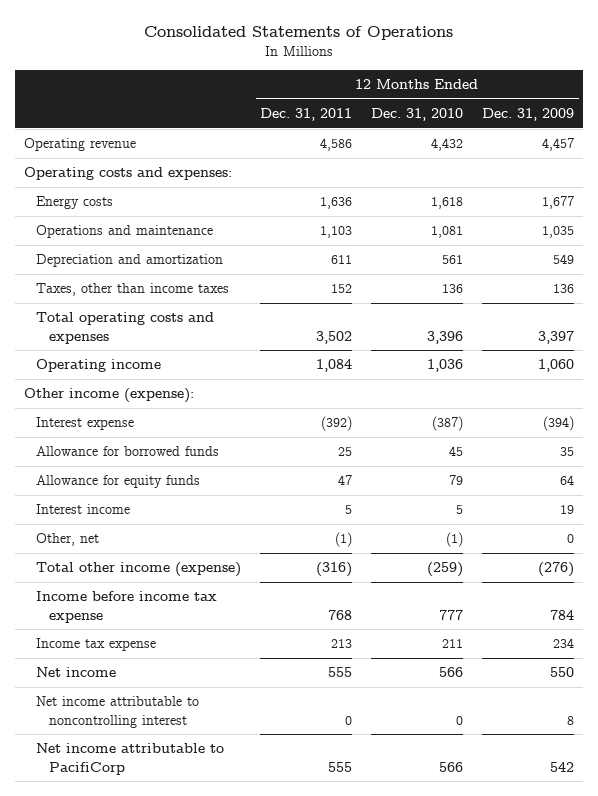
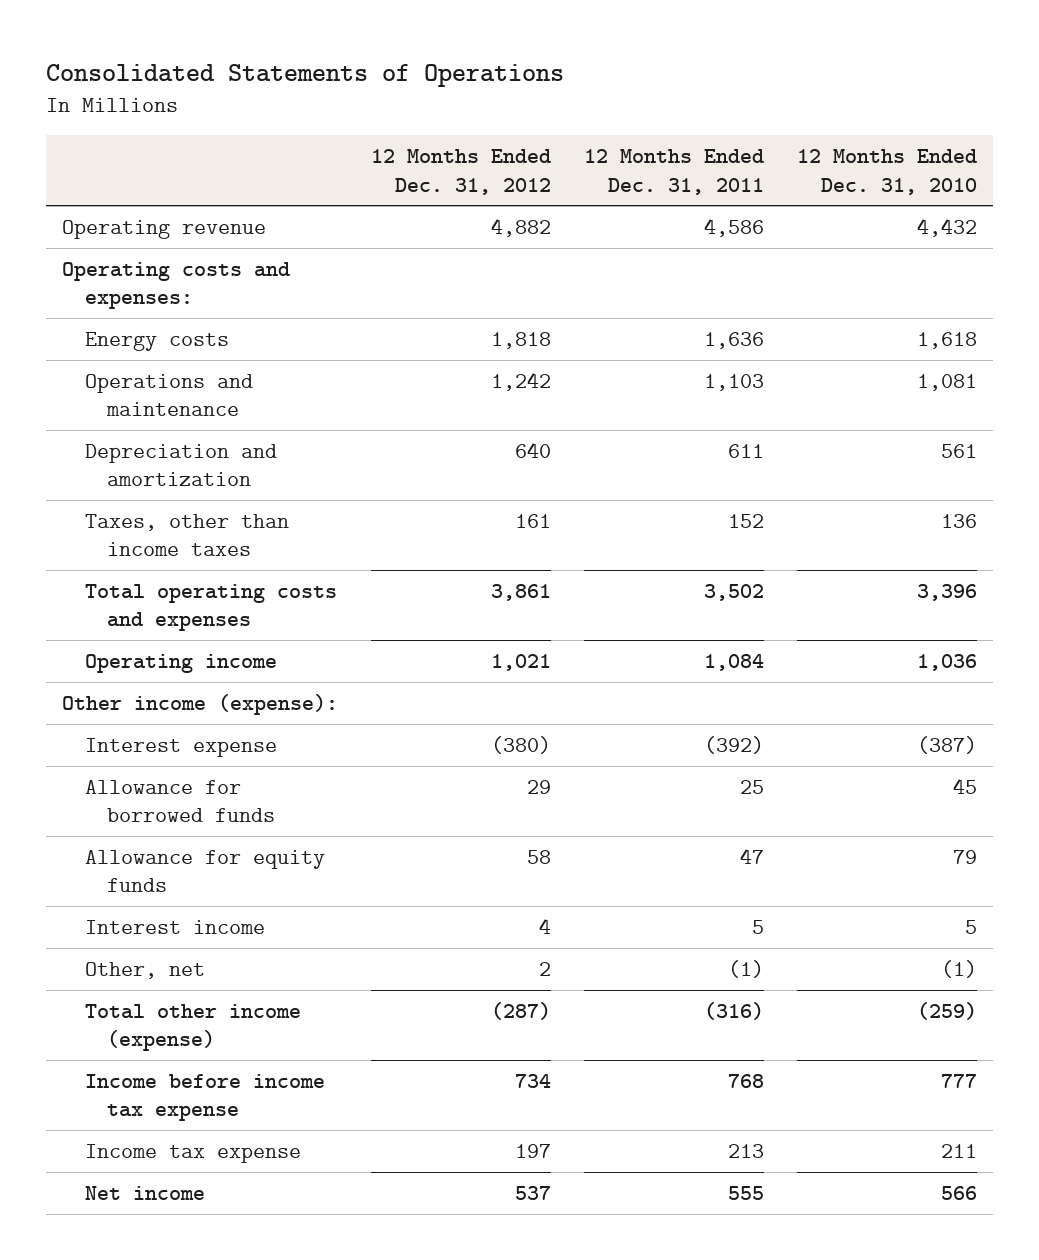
- | 12 Months Ended Dec. 31, 2011 | 12 Months Ended Dec. 31, 2010 | 12 Months Ended Dec. 31, 2009
+ | 12 Months Ended Dec. 31, 2012 | 12 Months Ended Dec. 31, 2011 | 12 Months Ended Dec. 31, 2010
- Net income attributable to noncontrolling interest | 0 | 0 | 8
- Net income attributable to PacifiCorp | 555 | 566 | 542

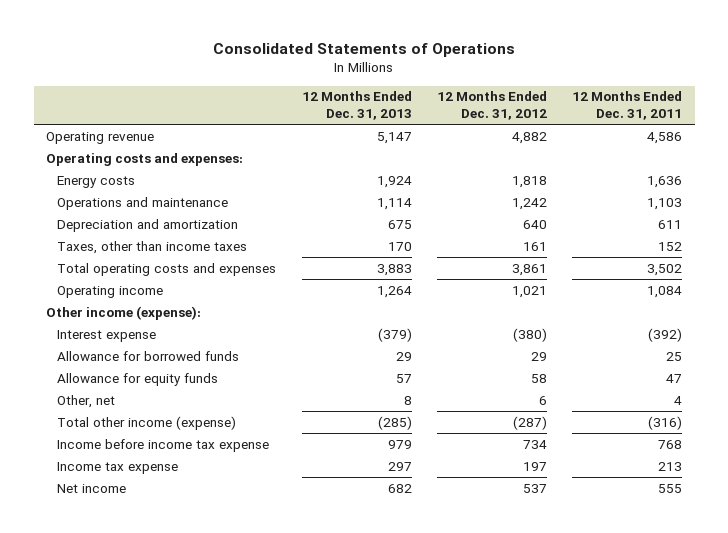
- | 12 Months Ended Dec. 31, 2012 | 12 Months Ended Dec. 31, 2011 | 12 Months Ended Dec. 31, 2010
+ | 12 Months Ended Dec. 31, 2013 | 12 Months Ended Dec. 31, 2012 | 12 Months Ended Dec. 31, 2011
- Interest income | 4 | 5 | 5
- Other, net | 2 | (1) | (1)
+ Other, net | 8 | 6 | 4

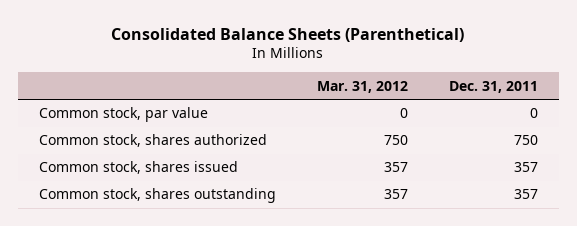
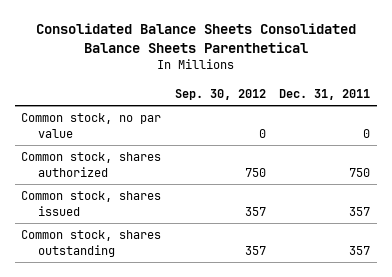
- Consolidated Balance Sheets (Parenthetical)
+ Consolidated Balance Sheets Consolidated Balance Sheets Parenthetical
- | Mar. 31, 2012 | Dec. 31, 2011
+ | Sep. 30, 2012 | Dec. 31, 2011
- Common stock, par value | 0 | 0
+ Common stock, no par value | 0 | 0

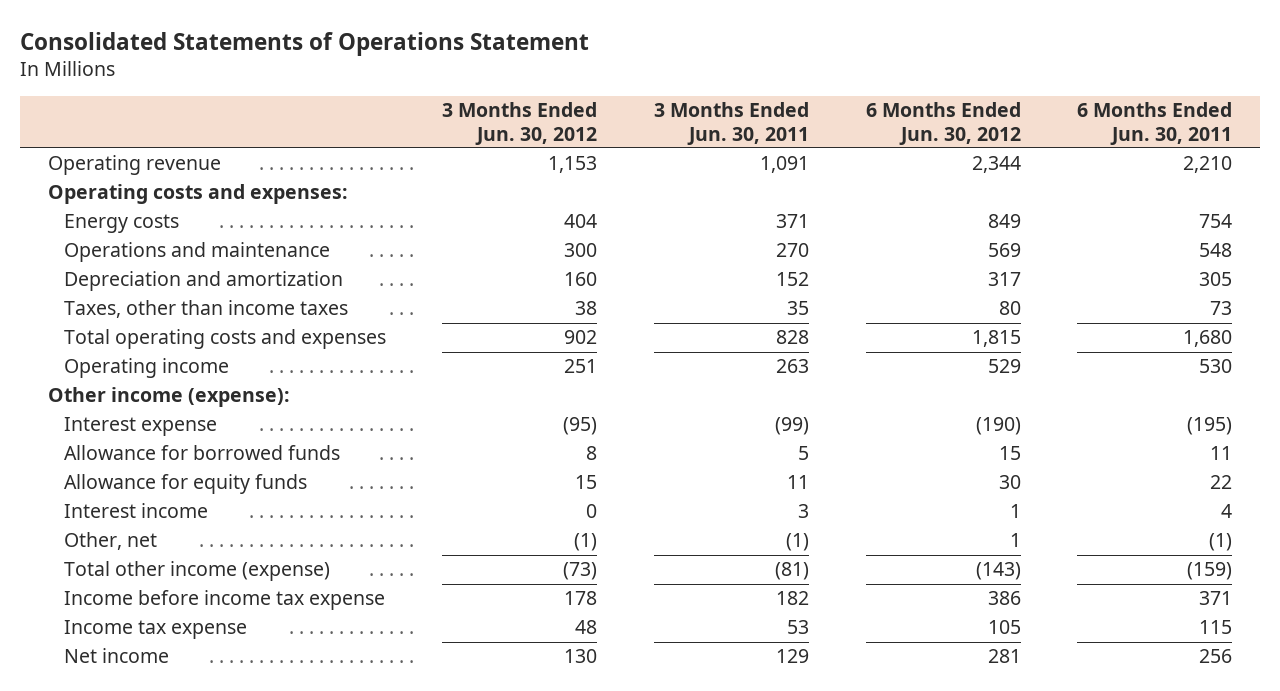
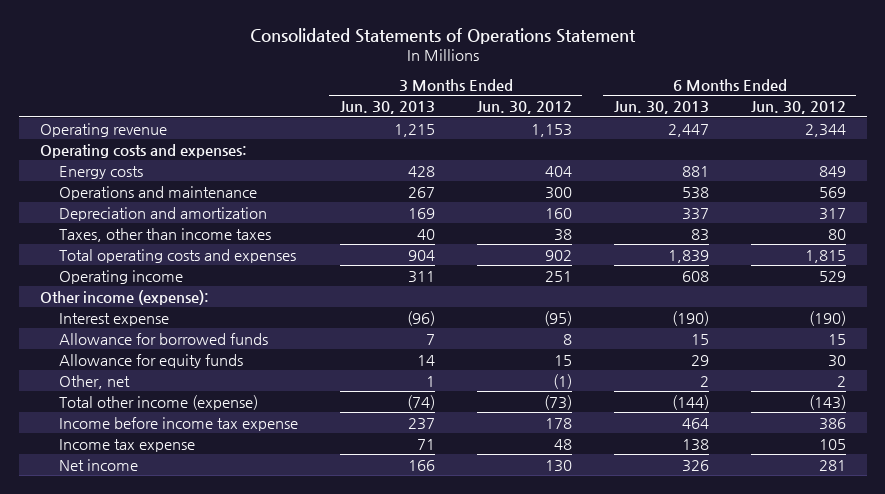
- | 3 Months Ended Jun. 30, 2012 | 3 Months Ended Jun. 30, 2011 | 6 Months Ended Jun. 30, 2012 | 6 Months Ended Jun. 30, 2011
+ | 3 Months Ended Jun. 30, 2013 | 3 Months Ended Jun. 30, 2012 | 6 Months Ended Jun. 30, 2013 | 6 Months Ended Jun. 30, 2012
- Interest income | 0 | 3 | 1 | 4
- Other, net | (1) | (1) | 1 | (1)
+ Other, net | 1 | (1) | 2 | 2

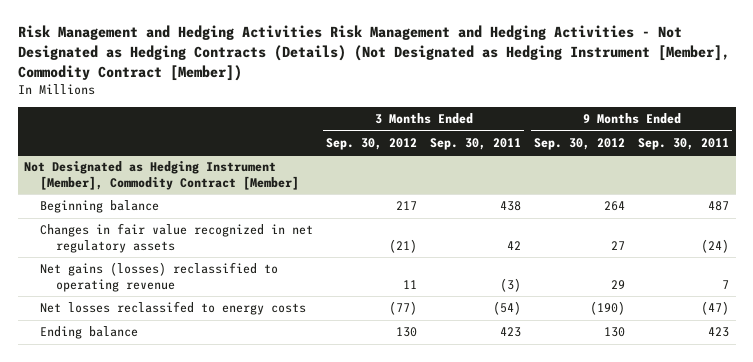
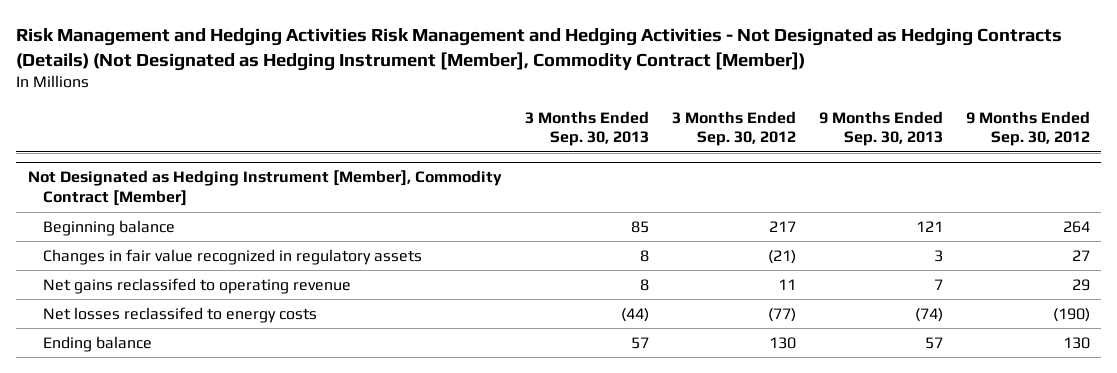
- | 3 Months Ended Sep. 30, 2012 | 3 Months Ended Sep. 30, 2011 | 9 Months Ended Sep. 30, 2012 | 9 Months Ended Sep. 30, 2011
+ | 3 Months Ended Sep. 30, 2013 | 3 Months Ended Sep. 30, 2012 | 9 Months Ended Sep. 30, 2013 | 9 Months Ended Sep. 30, 2012
@ Not Designated as Hedging Instrument [Member], Commodity Contract [Member]
- Changes in fair value recognized in net regulatory assets | (21) | 42 | 27 | (24)
- Net gains (losses) reclassified to operating revenue | 11 | (3) | 29 | 7
+ Changes in fair value recognized in regulatory assets | 8 | (21) | 3 | 27
+ Net gains reclassifed to operating revenue | 8 | 11 | 7 | 29

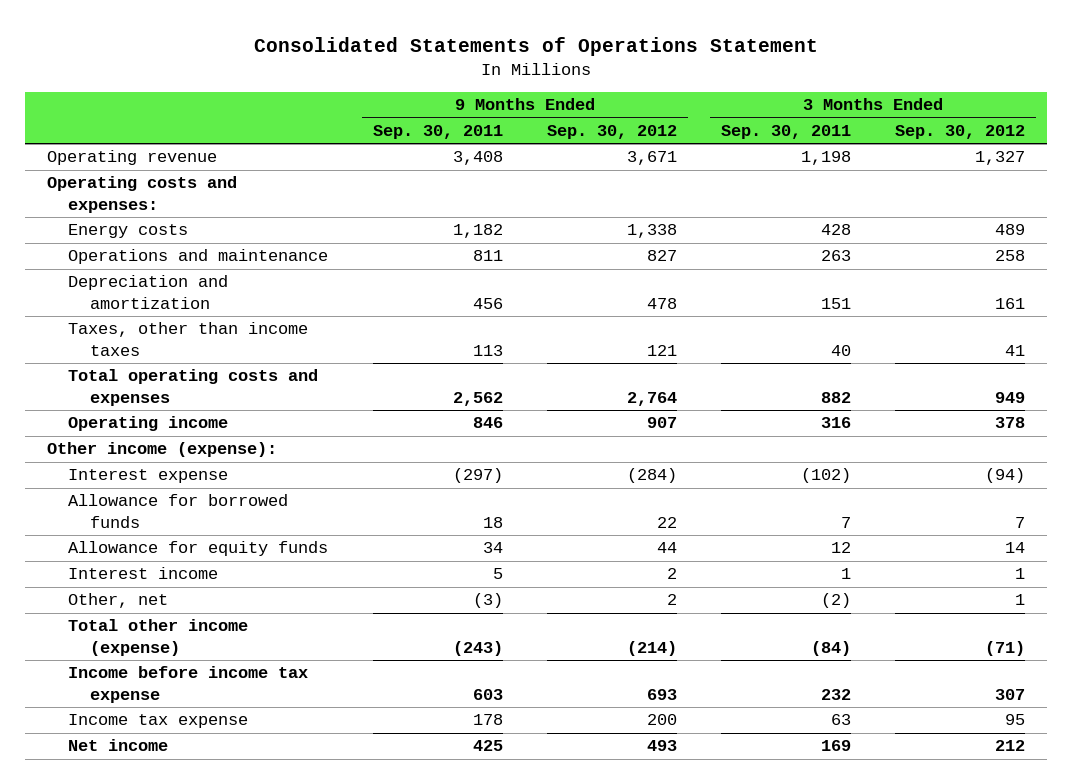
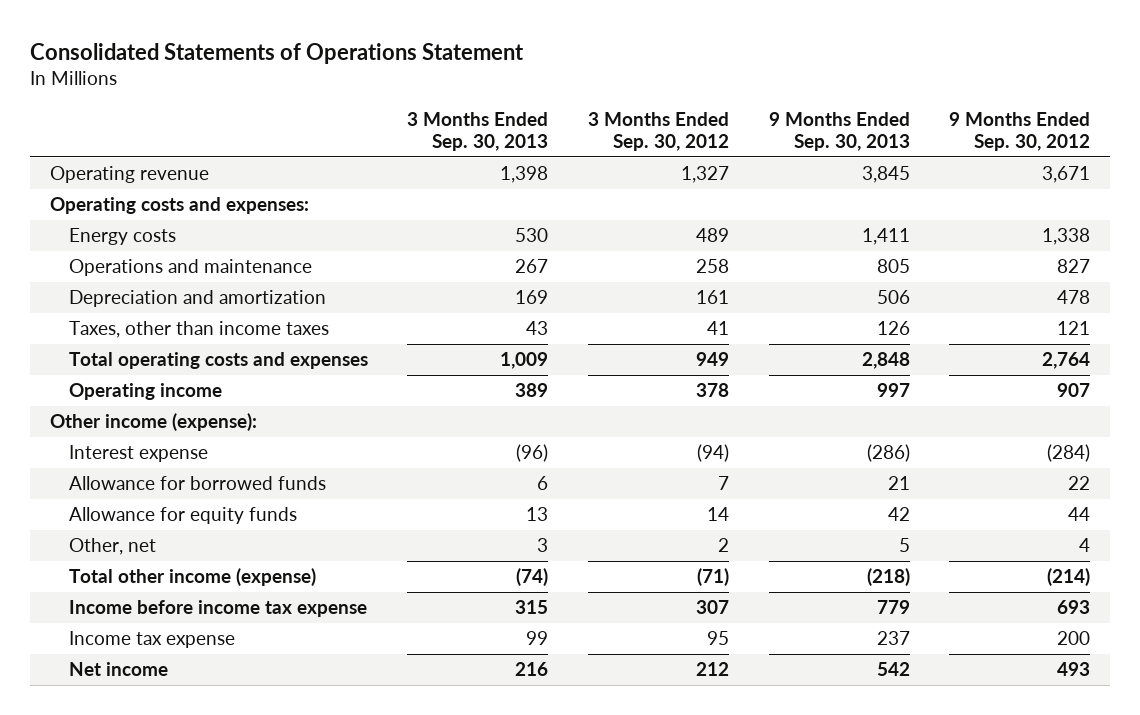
- | 9 Months Ended Sep. 30, 2011 | 9 Months Ended Sep. 30, 2012 | 3 Months Ended Sep. 30, 2011 | 3 Months Ended Sep. 30, 2012
+ | 3 Months Ended Sep. 30, 2013 | 3 Months Ended Sep. 30, 2012 | 9 Months Ended Sep. 30, 2013 | 9 Months Ended Sep. 30, 2012
- Interest income | 5 | 2 | 1 | 1
- Other, net | (3) | 2 | (2) | 1
+ Other, net | 3 | 2 | 5 | 4

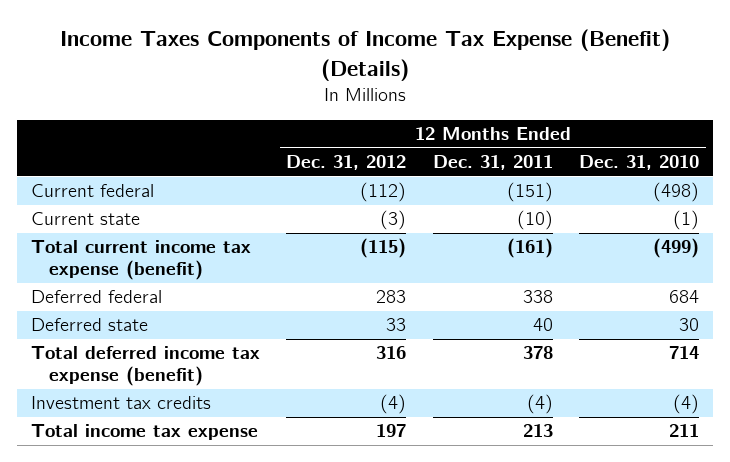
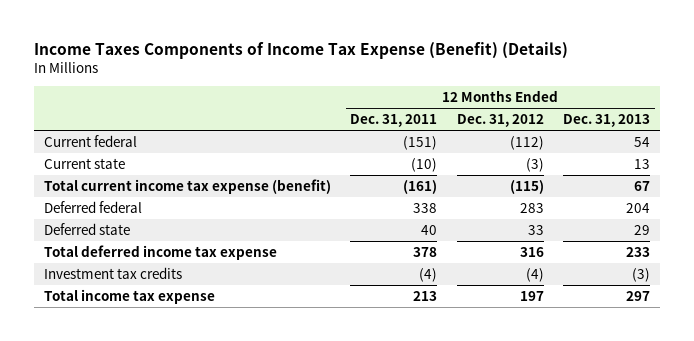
- | 12 Months Ended Dec. 31, 2012 | 12 Months Ended Dec. 31, 2011 | 12 Months Ended Dec. 31, 2010
+ | 12 Months Ended Dec. 31, 2011 | 12 Months Ended Dec. 31, 2012 | 12 Months Ended Dec. 31, 2013
- Total deferred income tax expense (benefit) | 316 | 378 | 714
+ Total deferred income tax expense | 378 | 316 | 233

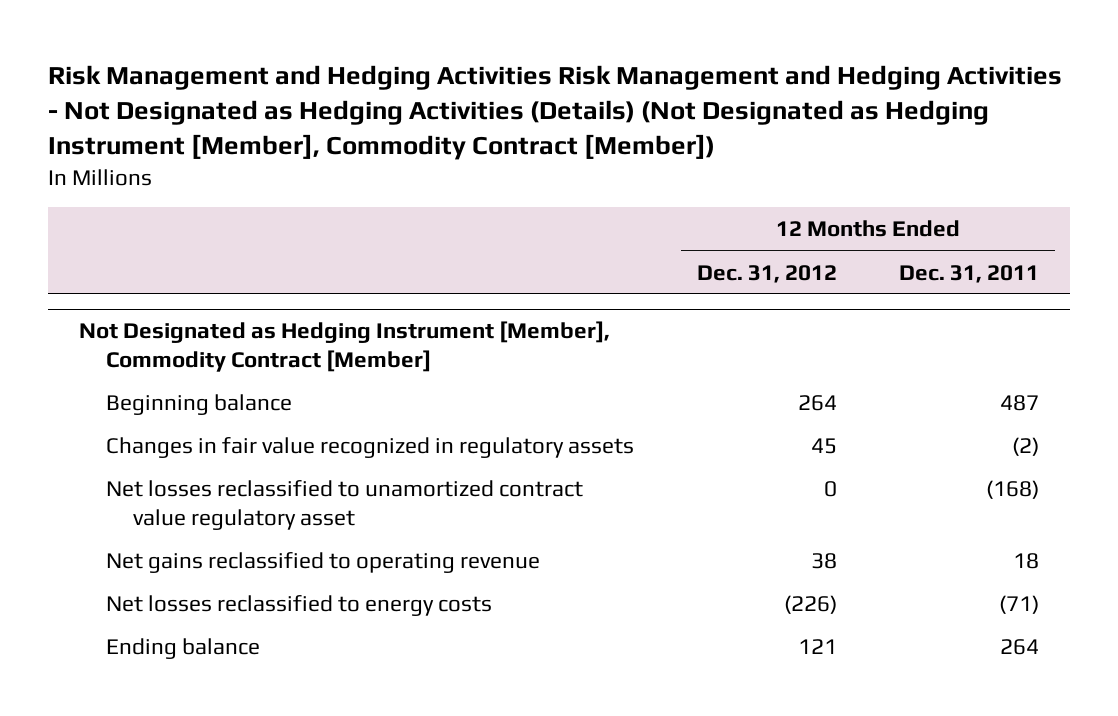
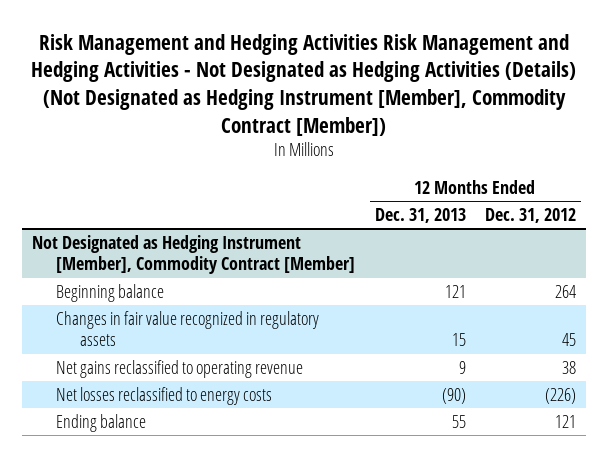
- | 12 Months Ended Dec. 31, 2012 | 12 Months Ended Dec. 31, 2011
+ | 12 Months Ended Dec. 31, 2013 | 12 Months Ended Dec. 31, 2012
@ Not Designated as Hedging Instrument [Member], Commodity Contract [Member]
- Net losses reclassified to unamortized contract value regulatory asset | 0 | (168)

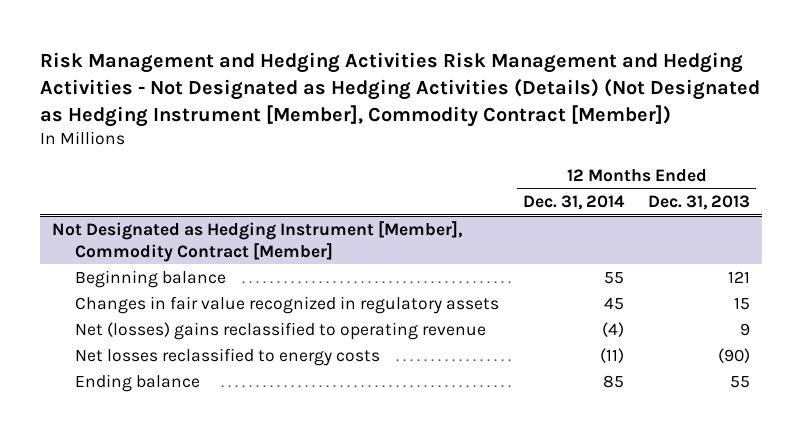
- | 12 Months Ended Dec. 31, 2013 | 12 Months Ended Dec. 31, 2012
+ | 12 Months Ended Dec. 31, 2014 | 12 Months Ended Dec. 31, 2013
@ Not Designated as Hedging Instrument [Member], Commodity Contract [Member]
- Net gains reclassified to operating revenue | 9 | 38
+ Net (losses) gains reclassified to operating revenue | (4) | 9

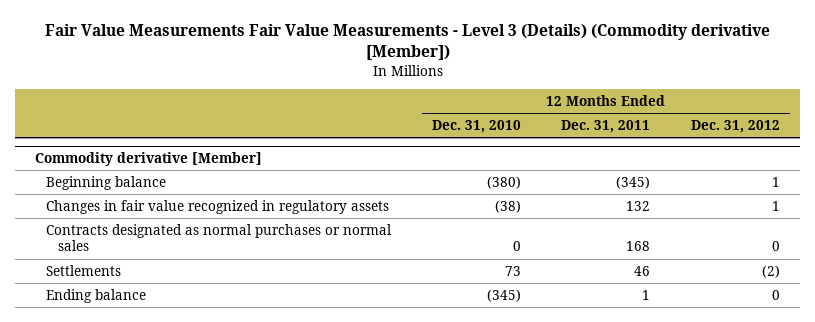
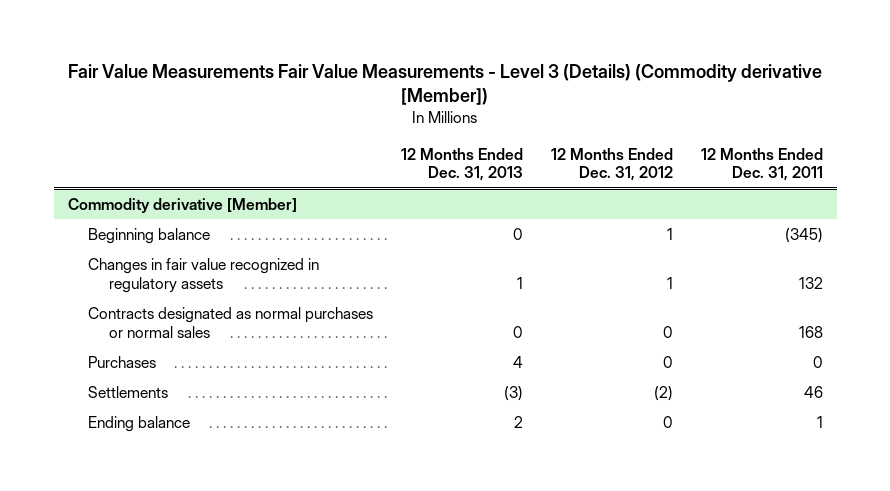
- | 12 Months Ended Dec. 31, 2010 | 12 Months Ended Dec. 31, 2011 | 12 Months Ended Dec. 31, 2012
+ | 12 Months Ended Dec. 31, 2013 | 12 Months Ended Dec. 31, 2012 | 12 Months Ended Dec. 31, 2011
@ Commodity derivative [Member]
+ Purchases | 4 | 0 | 0

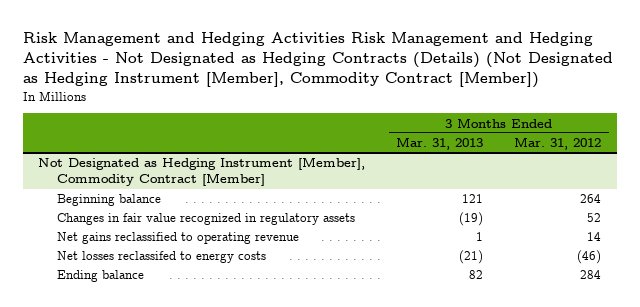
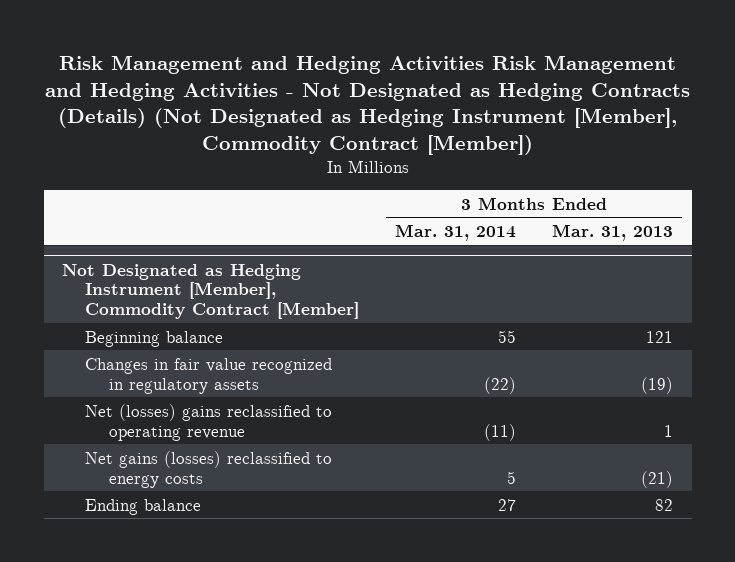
- | 3 Months Ended Mar. 31, 2013 | 3 Months Ended Mar. 31, 2012
+ | 3 Months Ended Mar. 31, 2014 | 3 Months Ended Mar. 31, 2013
@ Not Designated as Hedging Instrument [Member], Commodity Contract [Member]
- Net gains reclassified to operating revenue | 1 | 14
- Net losses reclassifed to energy costs | (21) | (46)
+ Net (losses) gains reclassified to operating revenue | (11) | 1
+ Net gains (losses) reclassified to energy costs | 5 | (21)

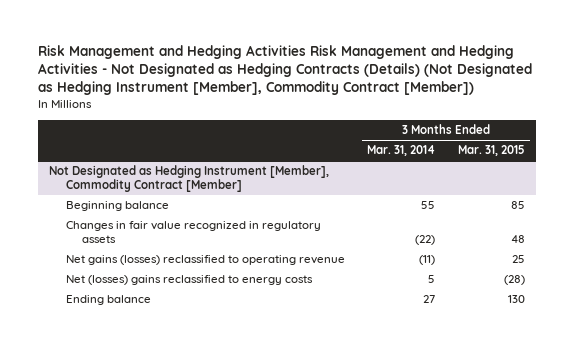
- | 3 Months Ended Mar. 31, 2014 | 3 Months Ended Mar. 31, 2013
+ | 3 Months Ended Mar. 31, 2014 | 3 Months Ended Mar. 31, 2015
@ Not Designated as Hedging Instrument [Member], Commodity Contract [Member]
- Net (losses) gains reclassified to operating revenue | (11) | 1
- Net gains (losses) reclassified to energy costs | 5 | (21)
+ Net gains (losses) reclassified to operating revenue | (11) | 25
+ Net (losses) gains reclassified to energy costs | 5 | (28)

